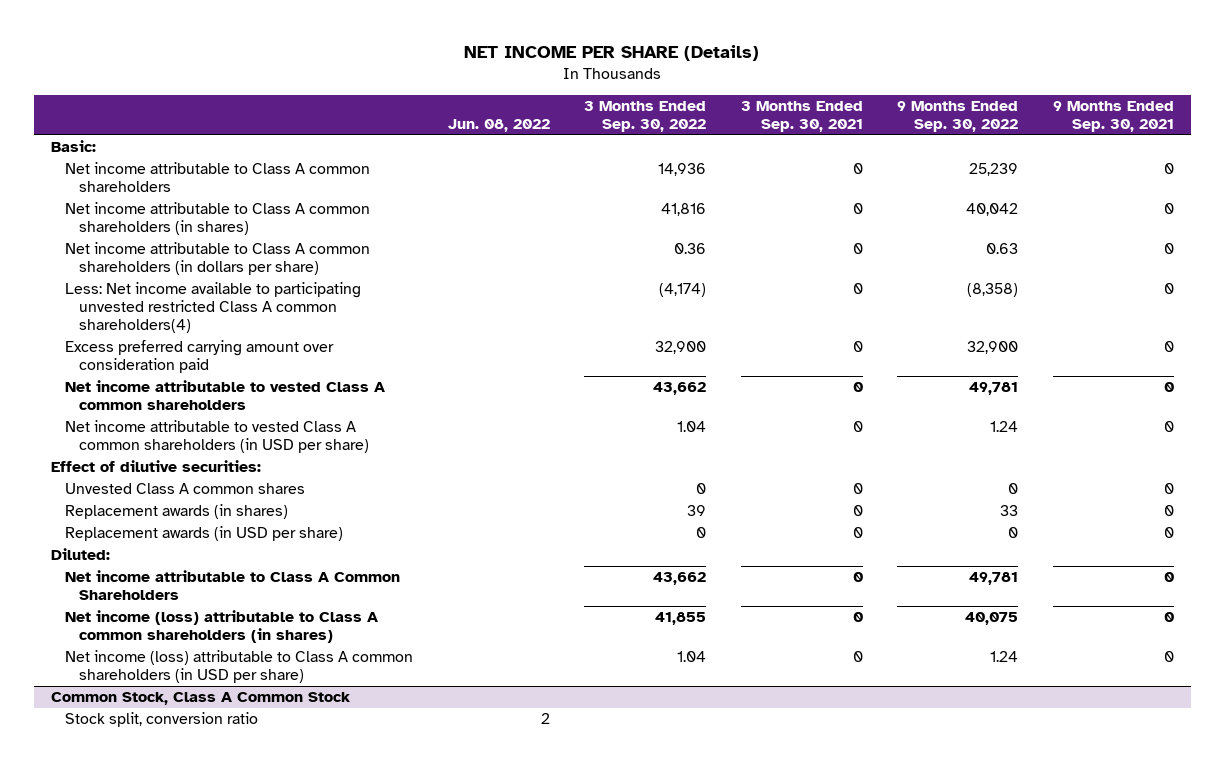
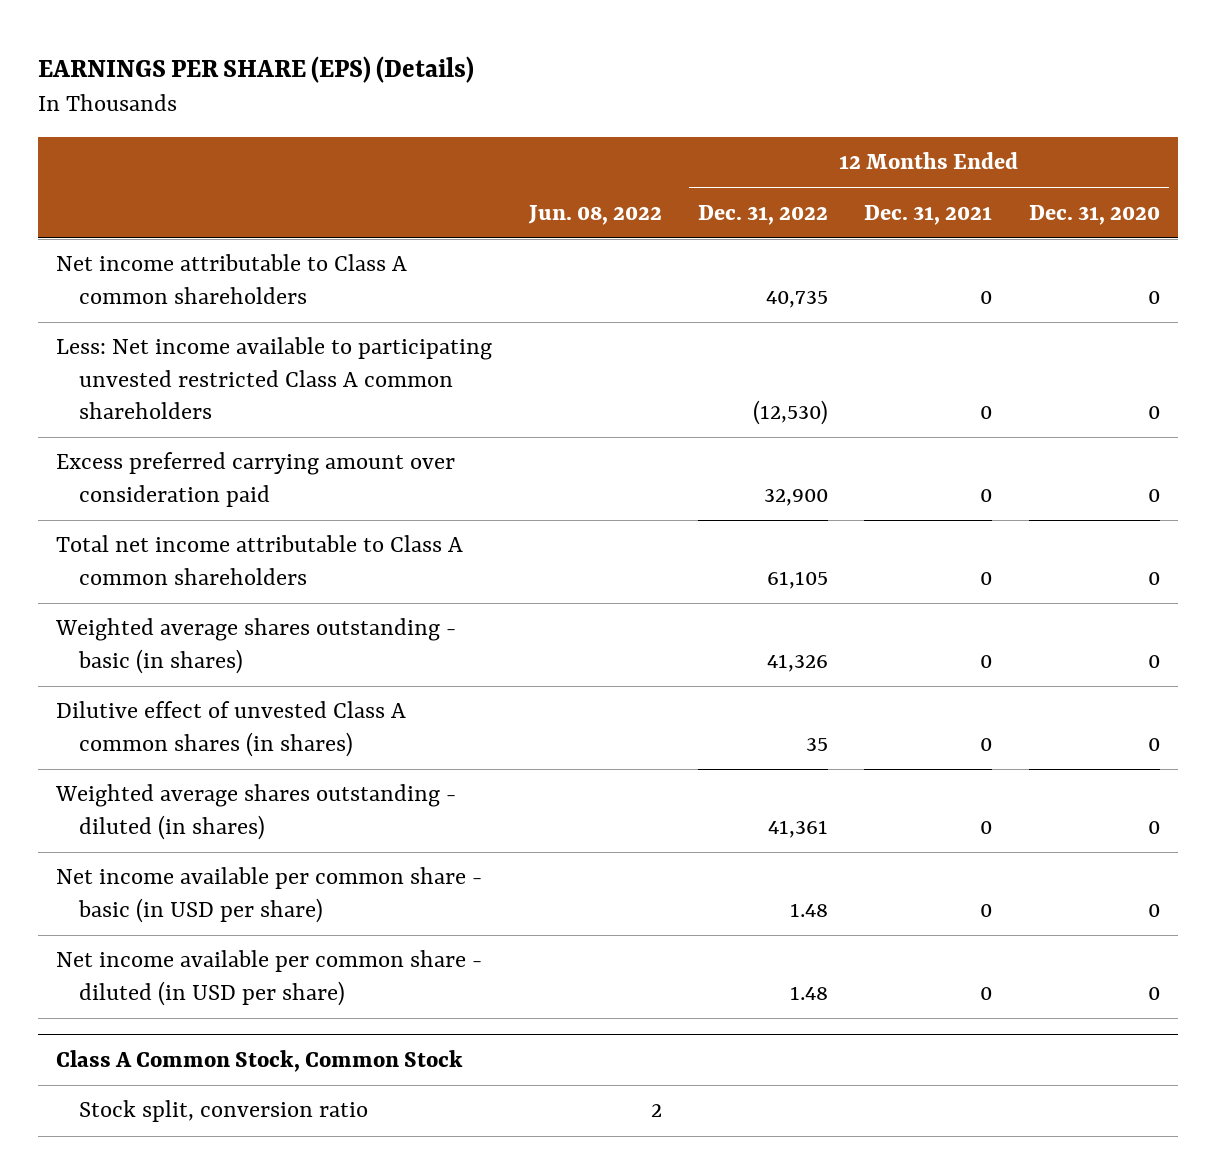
- NET INCOME PER SHARE (Details)
+ EARNINGS PER SHARE (EPS) (Details)
- | Jun. 08, 2022 | 3 Months Ended Sep. 30, 2022 | 3 Months Ended Sep. 30, 2021 | 9 Months Ended Sep. 30, 2022 | 9 Months Ended Sep. 30, 2021
+ | Jun. 08, 2022 | 12 Months Ended Dec. 31, 2022 | 12 Months Ended Dec. 31, 2021 | 12 Months Ended Dec. 31, 2020
- Basic:
- Net income attributable to Class A common shareholders (in shares) | | 41,816 | 0 | 40,042 | 0
- Net income attributable to Class A common shareholders (in dollars per share) | | 0.36 | 0 | 0.63 | 0
- Less: Net income available to participating unvested restricted Class A common shareholders(4) | | (4,174) | 0 | (8,358) | 0
+ Less: Net income available to participating unvested restricted Class A common shareholders | | (12,530) | 0 | 0
- Net income attributable to vested Class A common shareholders | | 43,662 | 0 | 49,781 | 0
- Net income attributable to vested Class A common shareholders (in USD per share) | | 1.04 | 0 | 1.24 | 0
- Effect of dilutive securities:
- Unvested Class A common shares | | 0 | 0 | 0 | 0
- Replacement awards (in shares) | | 39 | 0 | 33 | 0
- Replacement awards (in USD per share) | | 0 | 0 | 0 | 0
- Diluted:
- Net income attributable to Class A Common Shareholders | | 43,662 | 0 | 49,781 | 0
- Net income (loss) attributable to Class A common shareholders (in shares) | | 41,855 | 0 | 40,075 | 0
- Net income (loss) attributable to Class A common shareholders (in USD per share) | | 1.04 | 0 | 1.24 | 0
- Common Stock, Class A Common Stock
+ Total net income attributable to Class A common shareholders | | 61,105 | 0 | 0
+ Weighted average shares outstanding - basic (in shares) | | 41,326 | 0 | 0
+ Dilutive effect of unvested Class A common shares (in shares) | | 35 | 0 | 0
+ Weighted average shares outstanding - diluted (in shares) | | 41,361 | 0 | 0
+ Net income available per common share - basic (in USD per share) | | 1.48 | 0 | 0
+ Net income available per common share - diluted (in USD per share) | | 1.48 | 0 | 0
+ Class A Common Stock, Common Stock

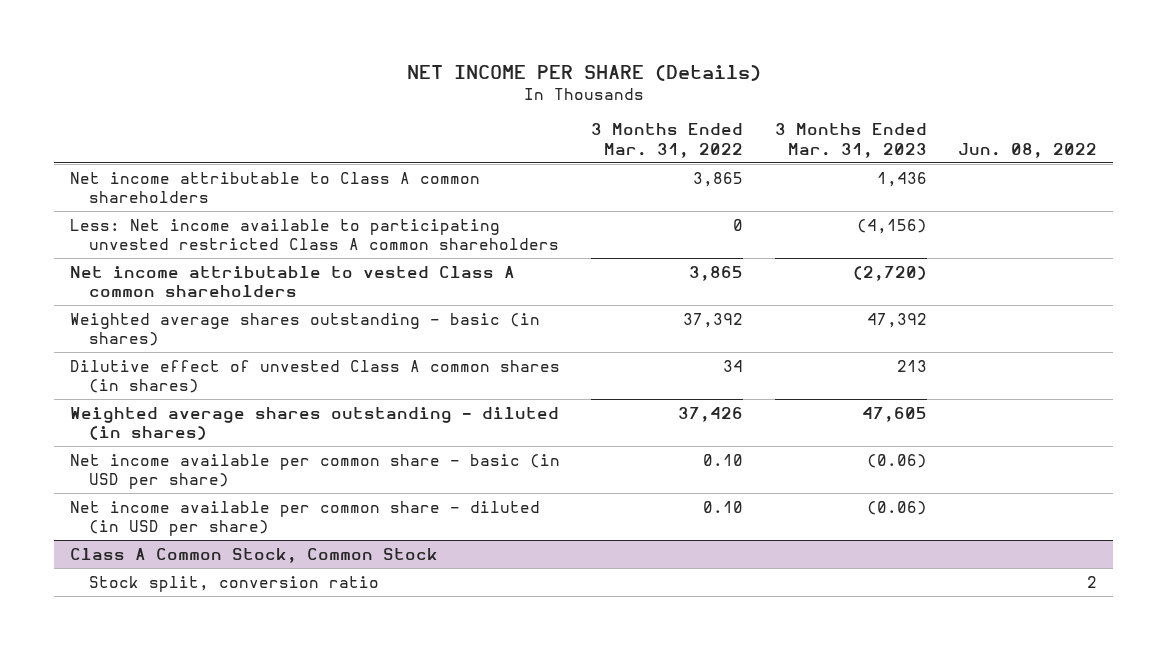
- EARNINGS PER SHARE (EPS) (Details)
+ NET INCOME PER SHARE (Details)
- | Jun. 08, 2022 | 12 Months Ended Dec. 31, 2022 | 12 Months Ended Dec. 31, 2021 | 12 Months Ended Dec. 31, 2020
+ | 3 Months Ended Mar. 31, 2022 | 3 Months Ended Mar. 31, 2023 | Jun. 08, 2022
- Excess preferred carrying amount over consideration paid | | 32,900 | 0 | 0
- Total net income attributable to Class A common shareholders | | 61,105 | 0 | 0
+ Net income attributable to vested Class A common shareholders | 3,865 | (2,720) |

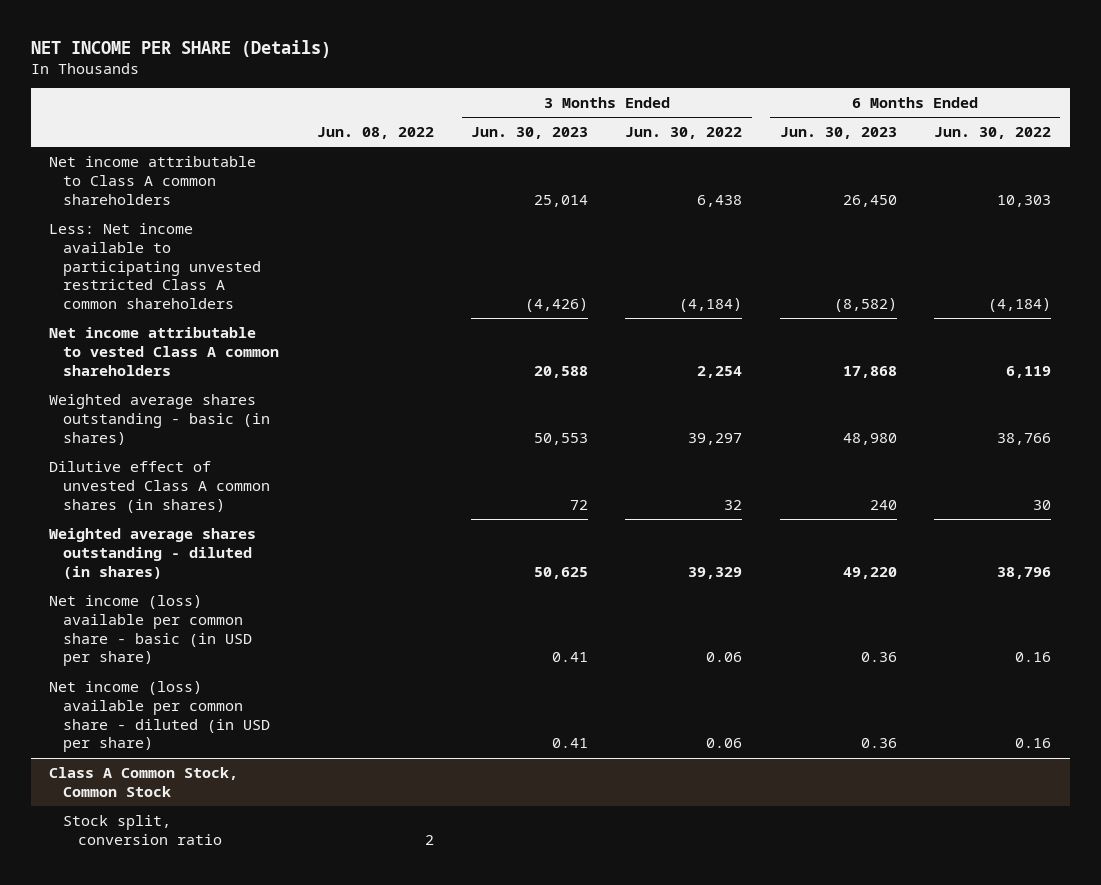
- | 3 Months Ended Mar. 31, 2022 | 3 Months Ended Mar. 31, 2023 | Jun. 08, 2022
+ | Jun. 08, 2022 | 3 Months Ended Jun. 30, 2023 | 3 Months Ended Jun. 30, 2022 | 6 Months Ended Jun. 30, 2023 | 6 Months Ended Jun. 30, 2022
- Net income available per common share - basic (in USD per share) | 0.10 | (0.06) |
- Net income available per common share - diluted (in USD per share) | 0.10 | (0.06) |
+ Net income (loss) available per common share - basic (in USD per share) | | 0.41 | 0.06 | 0.36 | 0.16
+ Net income (loss) available per common share - diluted (in USD per share) | | 0.41 | 0.06 | 0.36 | 0.16

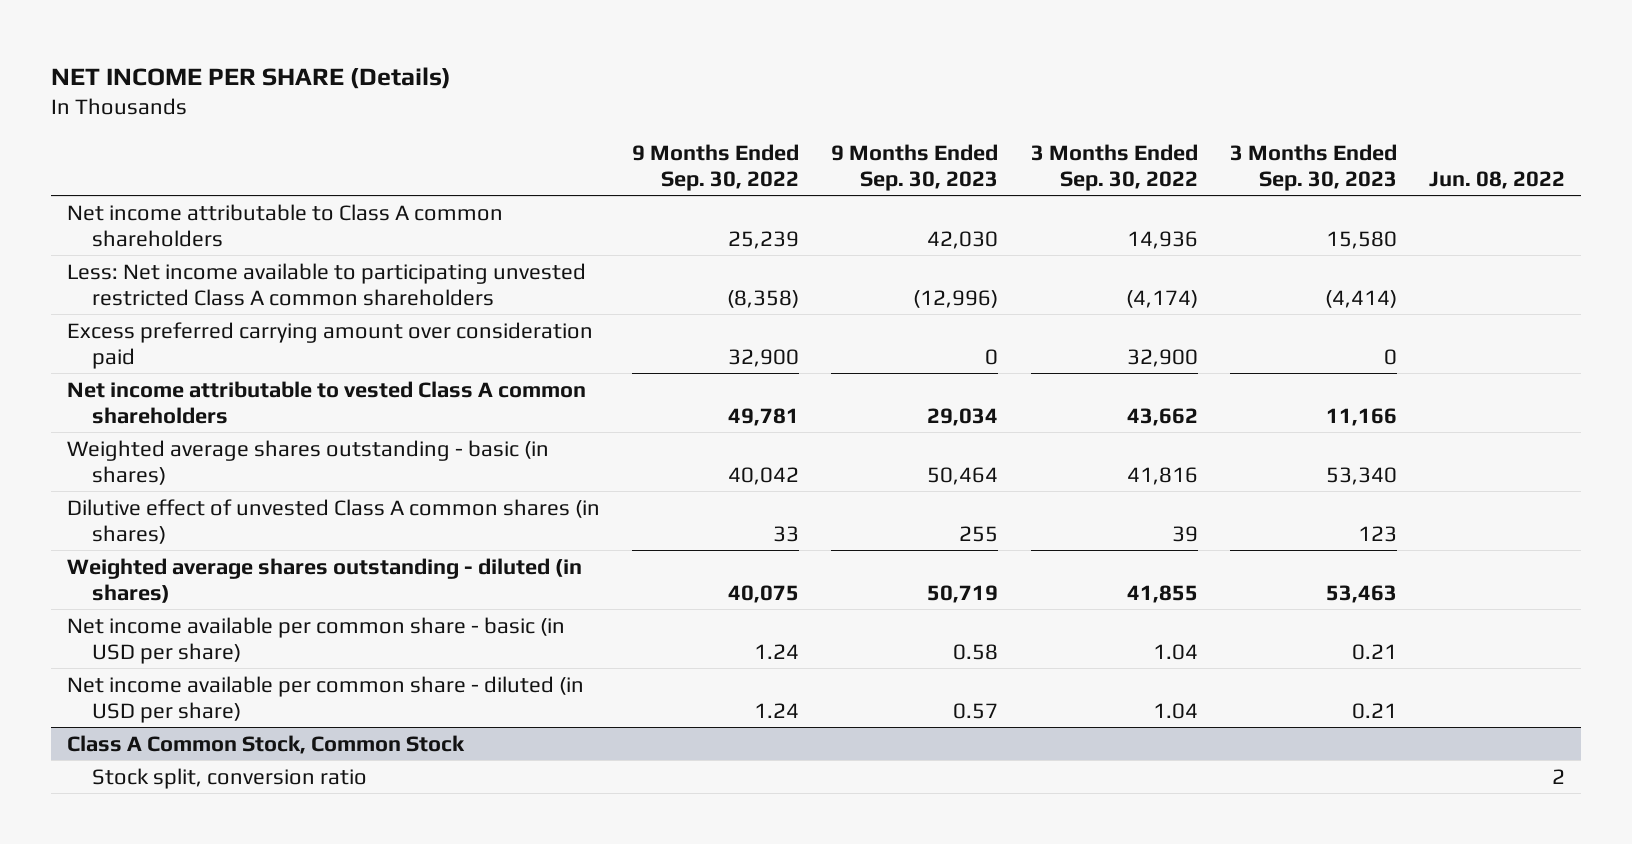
- | Jun. 08, 2022 | 3 Months Ended Jun. 30, 2023 | 3 Months Ended Jun. 30, 2022 | 6 Months Ended Jun. 30, 2023 | 6 Months Ended Jun. 30, 2022
+ | 9 Months Ended Sep. 30, 2022 | 9 Months Ended Sep. 30, 2023 | 3 Months Ended Sep. 30, 2022 | 3 Months Ended Sep. 30, 2023 | Jun. 08, 2022
+ Excess preferred carrying amount over consideration paid | 32,900 | 0 | 32,900 | 0 |
- Net income (loss) available per common share - basic (in USD per share) | | 0.41 | 0.06 | 0.36 | 0.16
- Net income (loss) available per common share - diluted (in USD per share) | | 0.41 | 0.06 | 0.36 | 0.16
+ Net income available per common share - basic (in USD per share) | 1.24 | 0.58 | 1.04 | 0.21 |
+ Net income available per common share - diluted (in USD per share) | 1.24 | 0.57 | 1.04 | 0.21 |

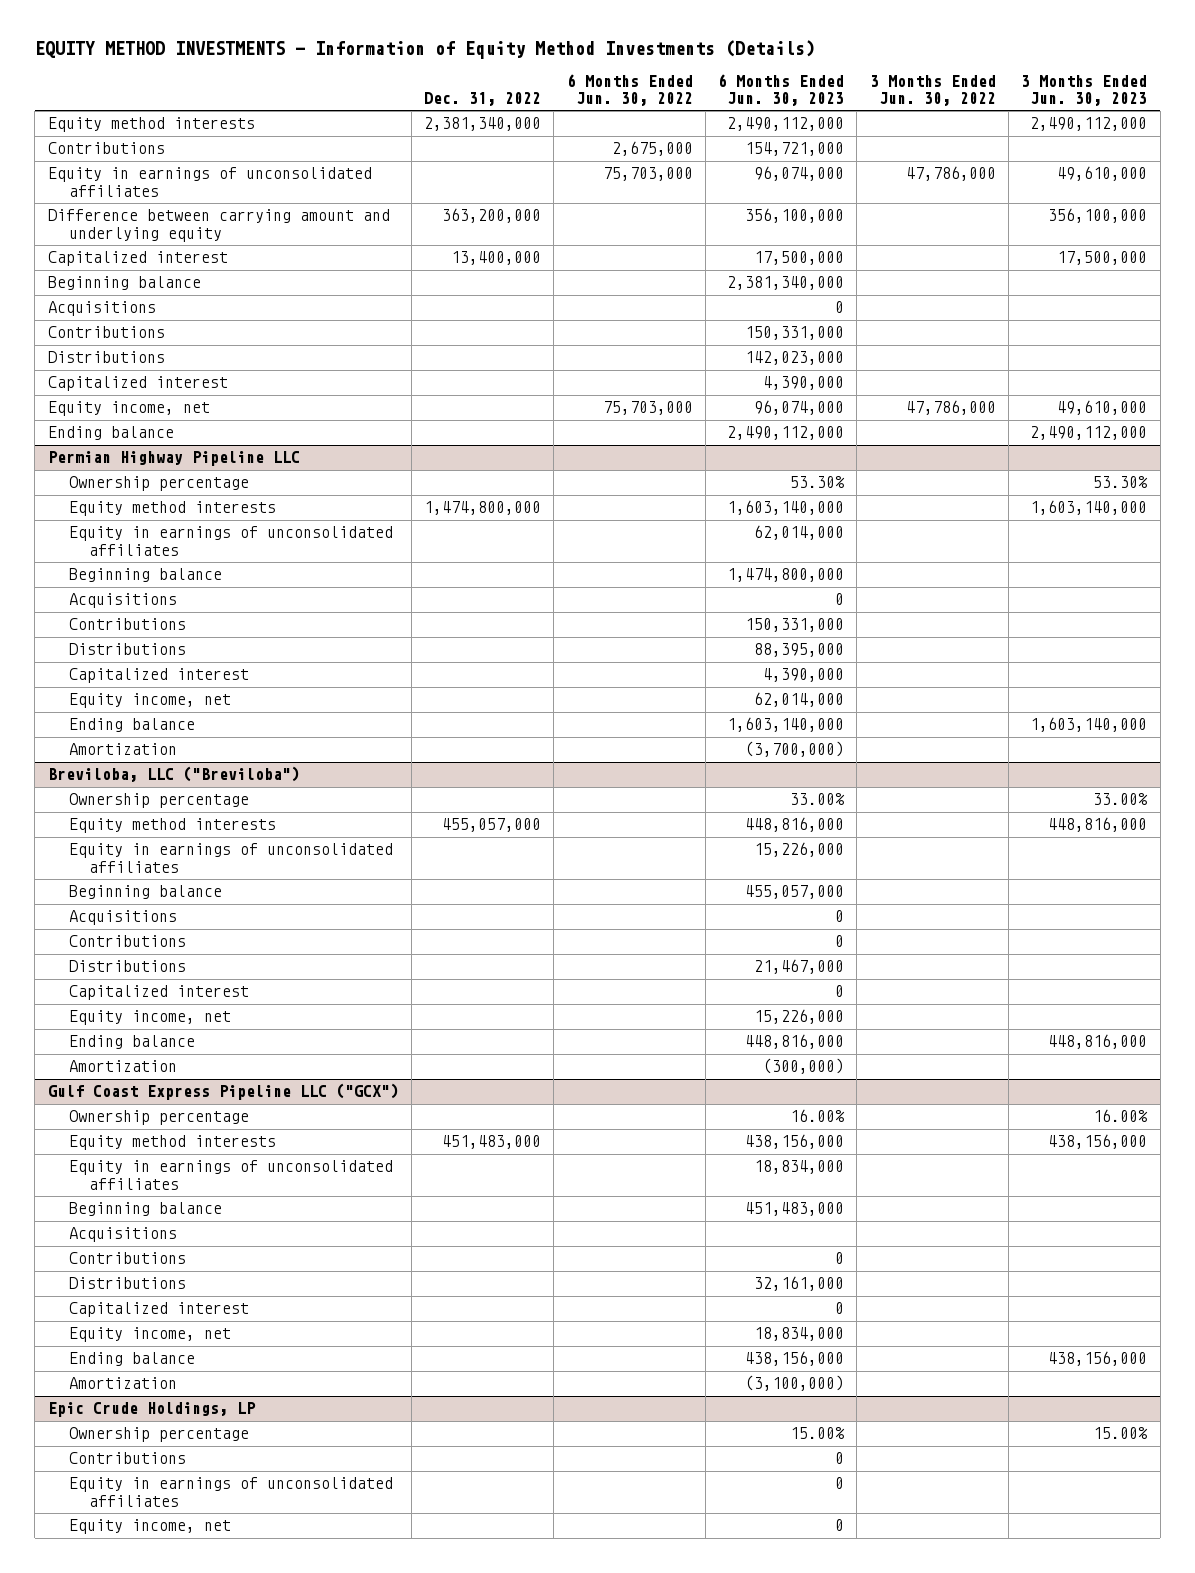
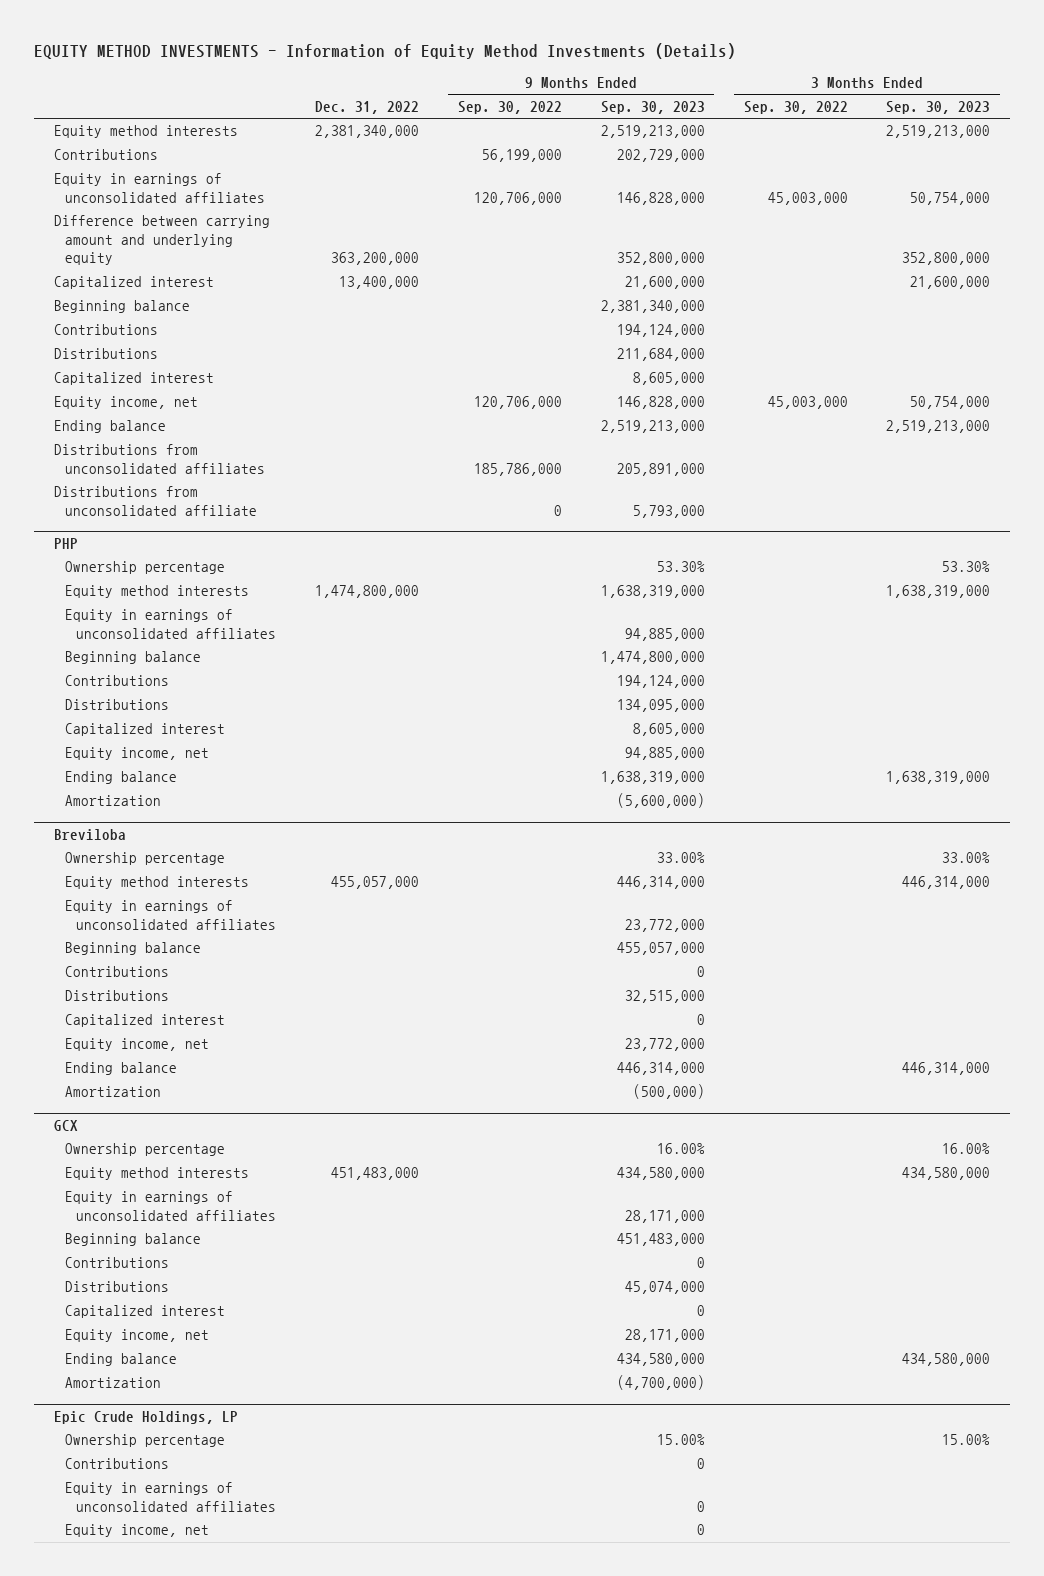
- | Dec. 31, 2022 | 6 Months Ended Jun. 30, 2022 | 6 Months Ended Jun. 30, 2023 | 3 Months Ended Jun. 30, 2022 | 3 Months Ended Jun. 30, 2023
+ | Dec. 31, 2022 | 9 Months Ended Sep. 30, 2022 | 9 Months Ended Sep. 30, 2023 | 3 Months Ended Sep. 30, 2022 | 3 Months Ended Sep. 30, 2023
- Acquisitions | | | 0 | |
- Permian Highway Pipeline LLC
+ Distributions from unconsolidated affiliates | | 185,786,000 | 205,891,000 | |
+ Distributions from unconsolidated affiliate | | 0 | 5,793,000 | |
+ PHP
- Acquisitions | | | 0 | |
- Breviloba, LLC ("Breviloba")
+ Breviloba
- Acquisitions | | | 0 | |
- Gulf Coast Express Pipeline LLC ("GCX")
+ GCX
- Acquisitions

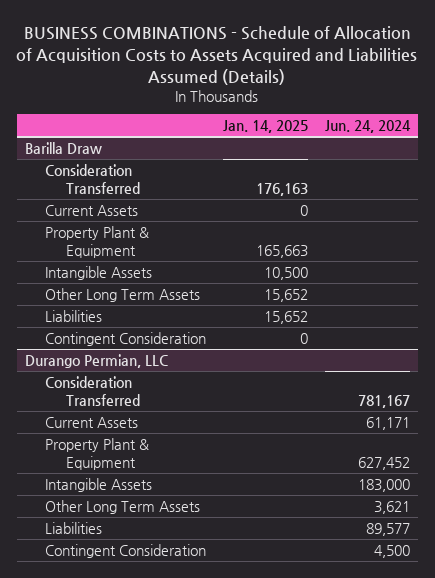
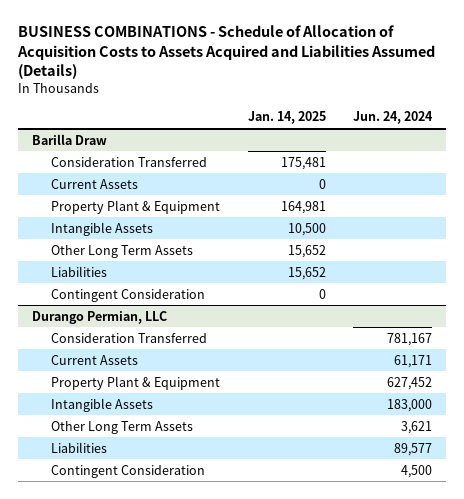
@ Barilla Draw
- Consideration Transferred | 176,163 |
+ Consideration Transferred | 175,481 |
- Property Plant & Equipment | 165,663 |
+ Property Plant & Equipment | 164,981 |

